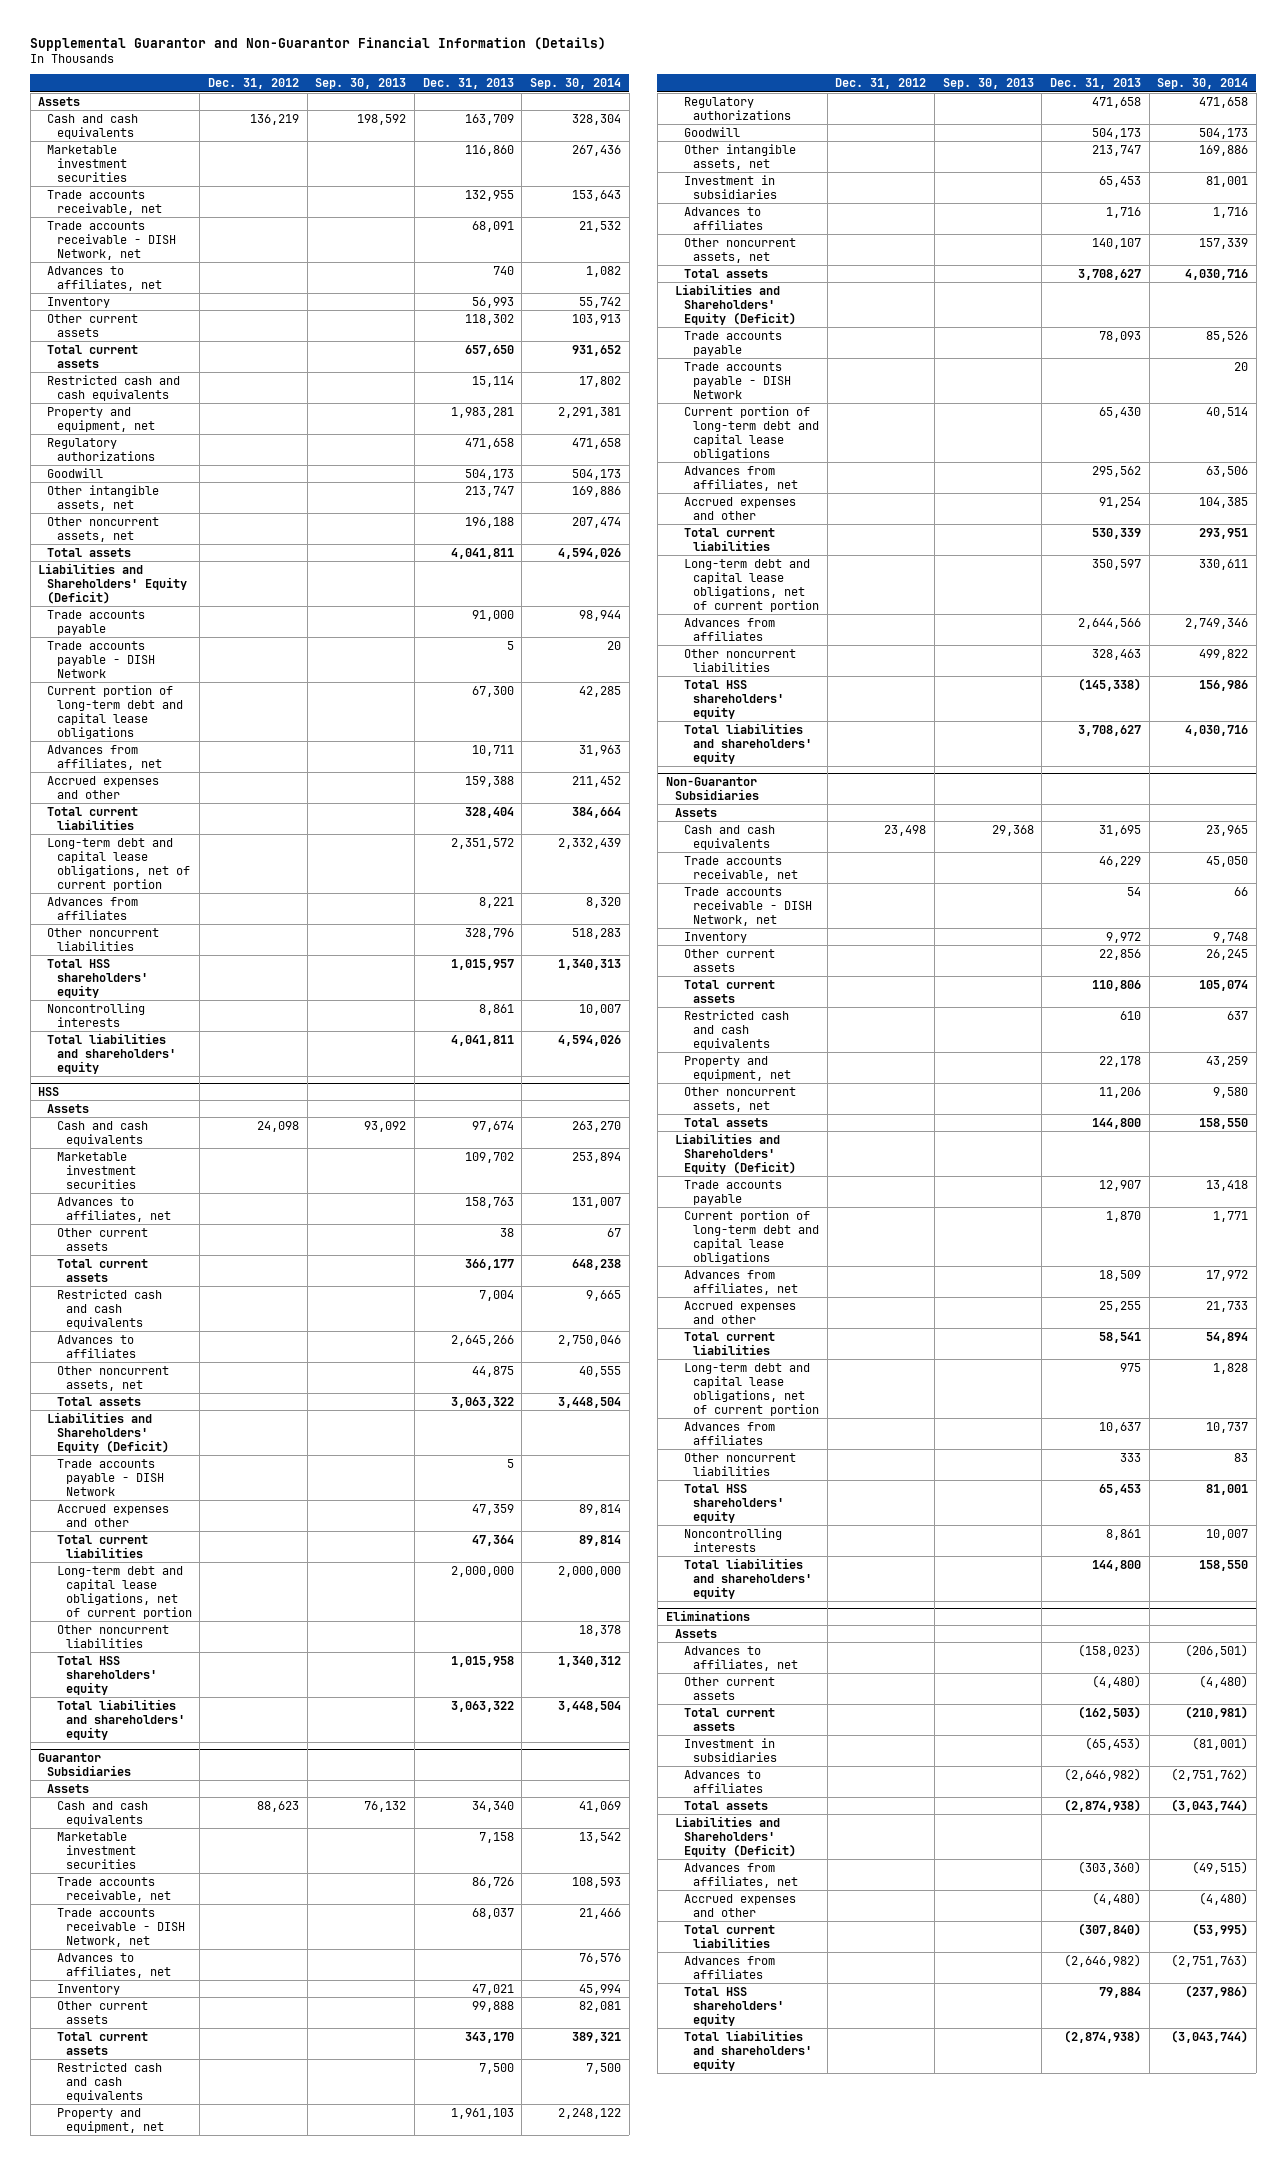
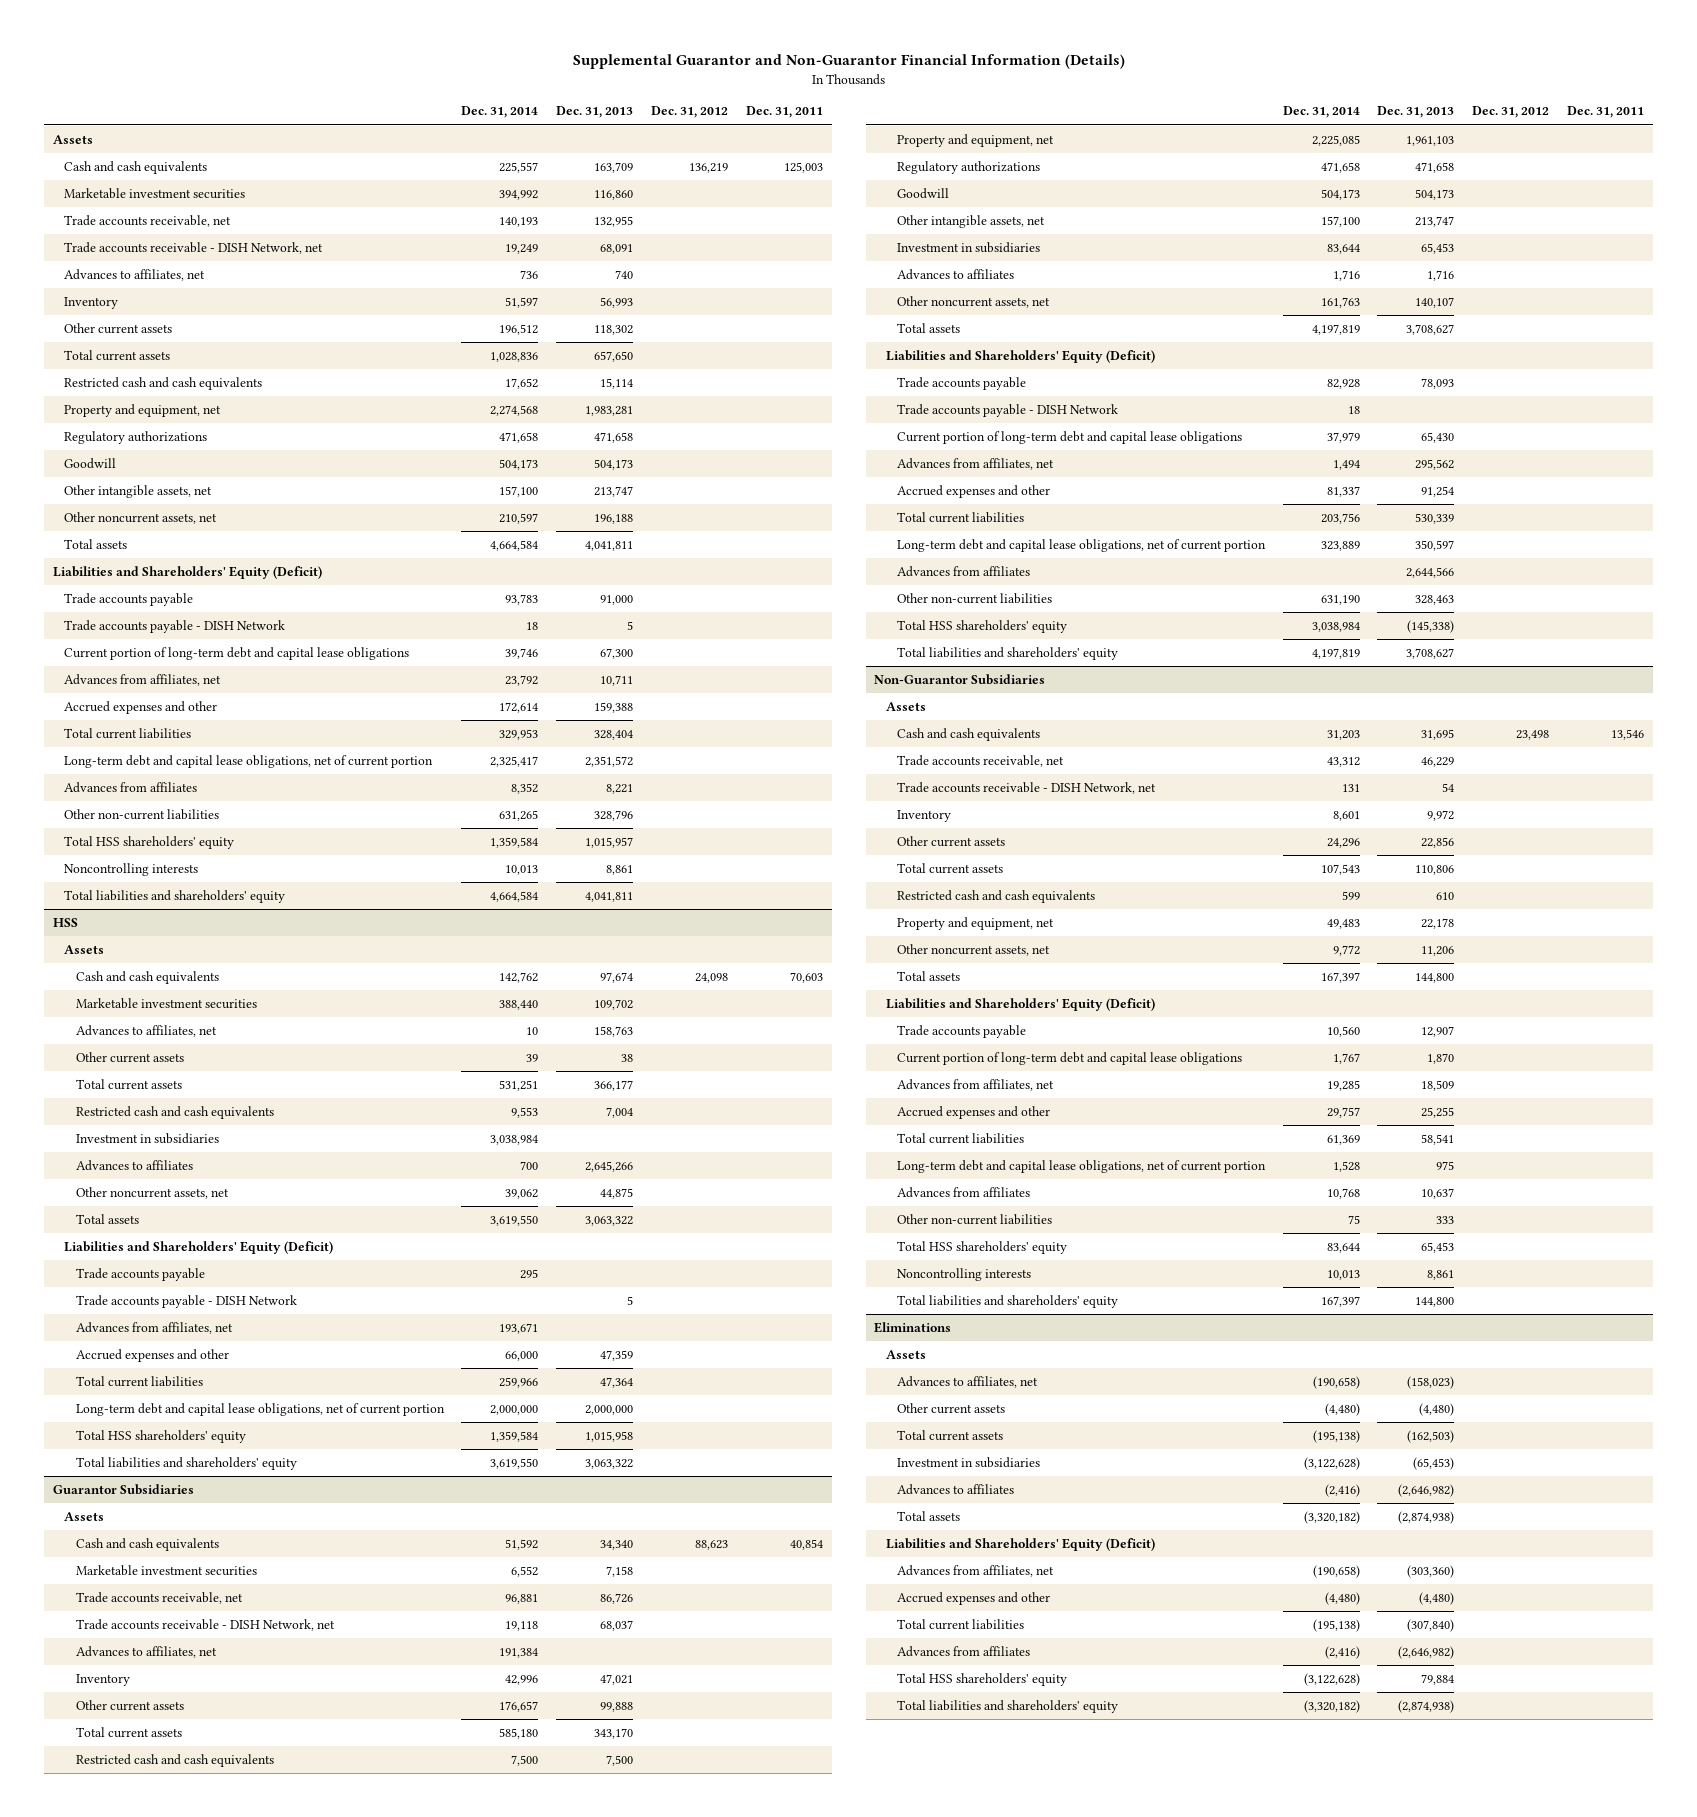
- | Dec. 31, 2012 | Sep. 30, 2013 | Dec. 31, 2013 | Sep. 30, 2014
+ | Dec. 31, 2014 | Dec. 31, 2013 | Dec. 31, 2012 | Dec. 31, 2011
- Other noncurrent liabilities | | | 328,796 | 518,283
+ Other non-current liabilities | 631,265 | 328,796 | |
@ HSS
+ Investment in subsidiaries | 3,038,984 | | |
+ Trade accounts payable | 295 | | |
+ Advances from affiliates, net | 193,671 | | |
- Other noncurrent liabilities | | | | 18,378
@ Guarantor Subsidiaries
- Other noncurrent liabilities | | | 328,463 | 499,822
+ Other non-current liabilities | 631,190 | 328,463 | |
@ Non-Guarantor Subsidiaries
- Other noncurrent liabilities | | | 333 | 83
+ Other non-current liabilities | 75 | 333 | |

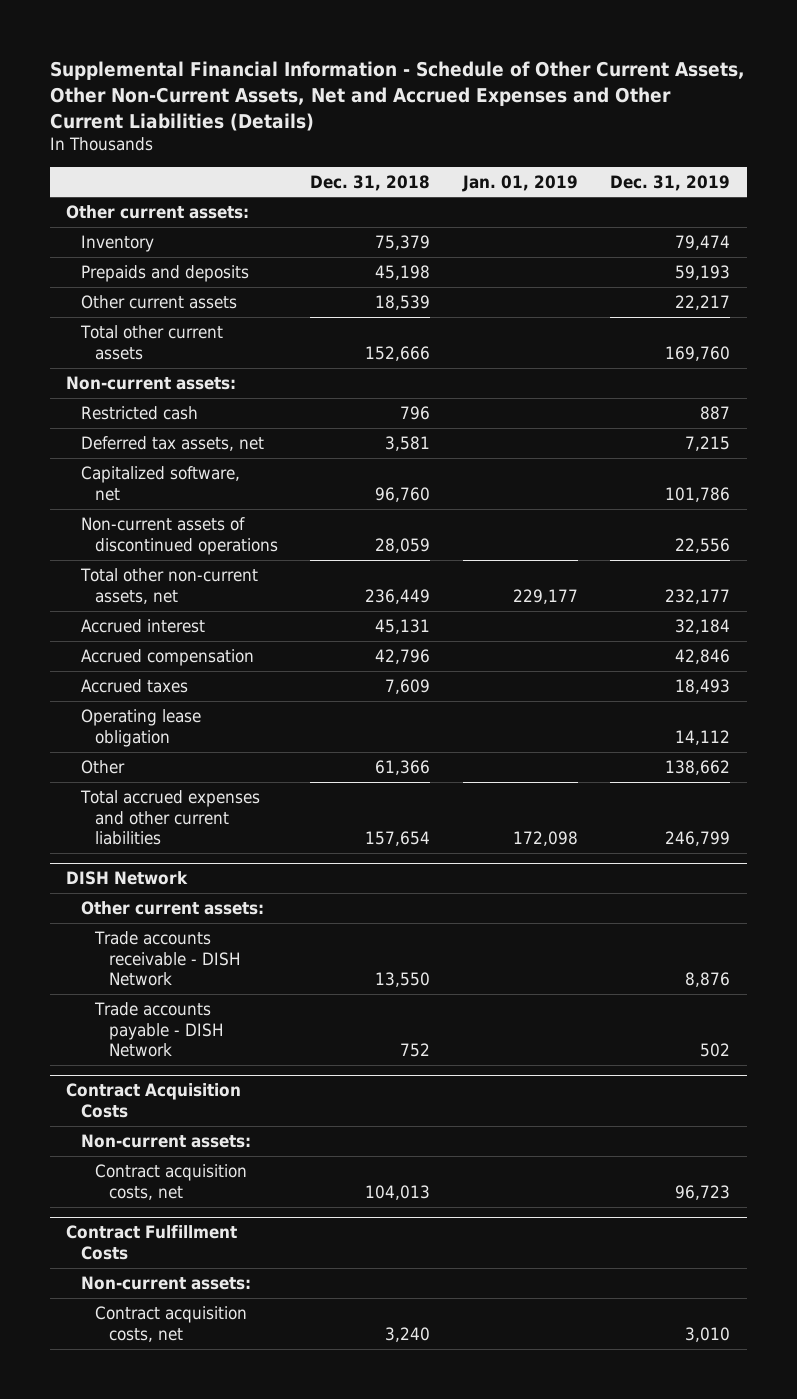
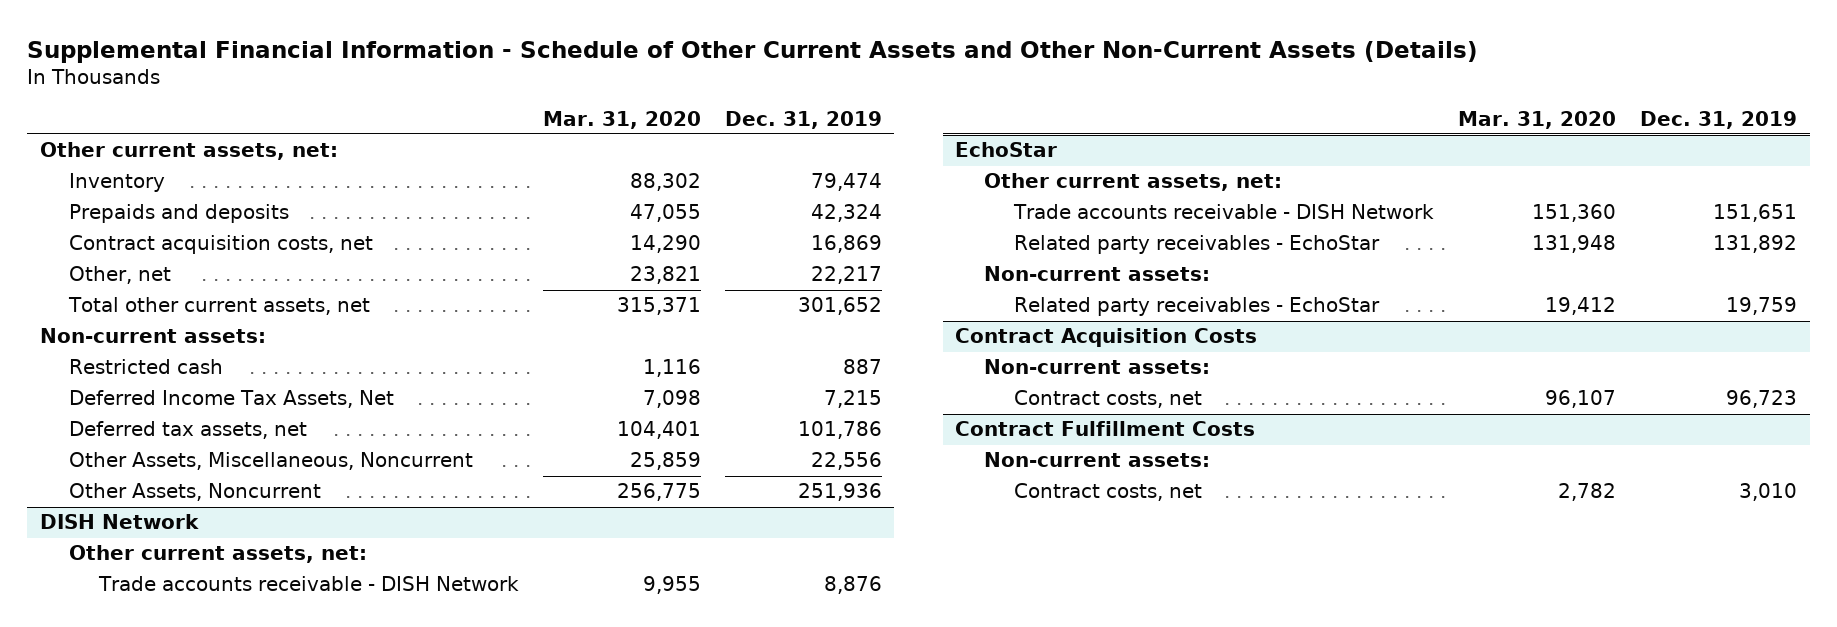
- Supplemental Financial Information - Schedule of Other Current Assets, Other Non-Current Assets, Net and Accrued Expenses and Other Current Liabilities (Details)
+ Supplemental Financial Information - Schedule of Other Current Assets and Other Non-Current Assets (Details)
- | Dec. 31, 2018 | Jan. 01, 2019 | Dec. 31, 2019
+ | Mar. 31, 2020 | Dec. 31, 2019
- Other current assets:
+ Other current assets, net:
- Prepaids and deposits | 45,198 | | 59,193
- Other current assets | 18,539 | | 22,217
- Total other current assets | 152,666 | | 169,760
+ Prepaids and deposits | 47,055 | 42,324
+ Contract acquisition costs, net | 14,290 | 16,869
+ Other, net | 23,821 | 22,217
+ Total other current assets, net | 315,371 | 301,652
- Deferred tax assets, net | 3,581 | | 7,215
- Capitalized software, net | 96,760 | | 101,786
- Non-current assets of discontinued operations | 28,059 | | 22,556
- Total other non-current assets, net | 236,449 | 229,177 | 232,177
- Accrued interest | 45,131 | | 32,184
- Accrued compensation | 42,796 | | 42,846
- Accrued taxes | 7,609 | | 18,493
- Operating lease obligation | | | 14,112
- Other | 61,366 | | 138,662
- Total accrued expenses and other current liabilities | 157,654 | 172,098 | 246,799
+ Deferred Income Tax Assets, Net | 7,098 | 7,215
+ Deferred tax assets, net | 104,401 | 101,786
+ Other Assets, Miscellaneous, Noncurrent | 25,859 | 22,556
+ Other Assets, Noncurrent | 256,775 | 251,936
@ DISH Network
- Other current assets:
+ Other current assets, net:
- Trade accounts payable - DISH Network | 752 | | 502
+ EchoStar
+ Other current assets, net:
+ Trade accounts receivable - DISH Network | 151,360 | 151,651
+ Related party receivables - EchoStar | 131,948 | 131,892
+ Non-current assets:
+ Related party receivables - EchoStar | 19,412 | 19,759
@ Contract Acquisition Costs
- Contract acquisition costs, net | 104,013 | | 96,723
+ Contract costs, net | 96,107 | 96,723
@ Contract Fulfillment Costs
- Contract acquisition costs, net | 3,240 | | 3,010
+ Contract costs, net | 2,782 | 3,010

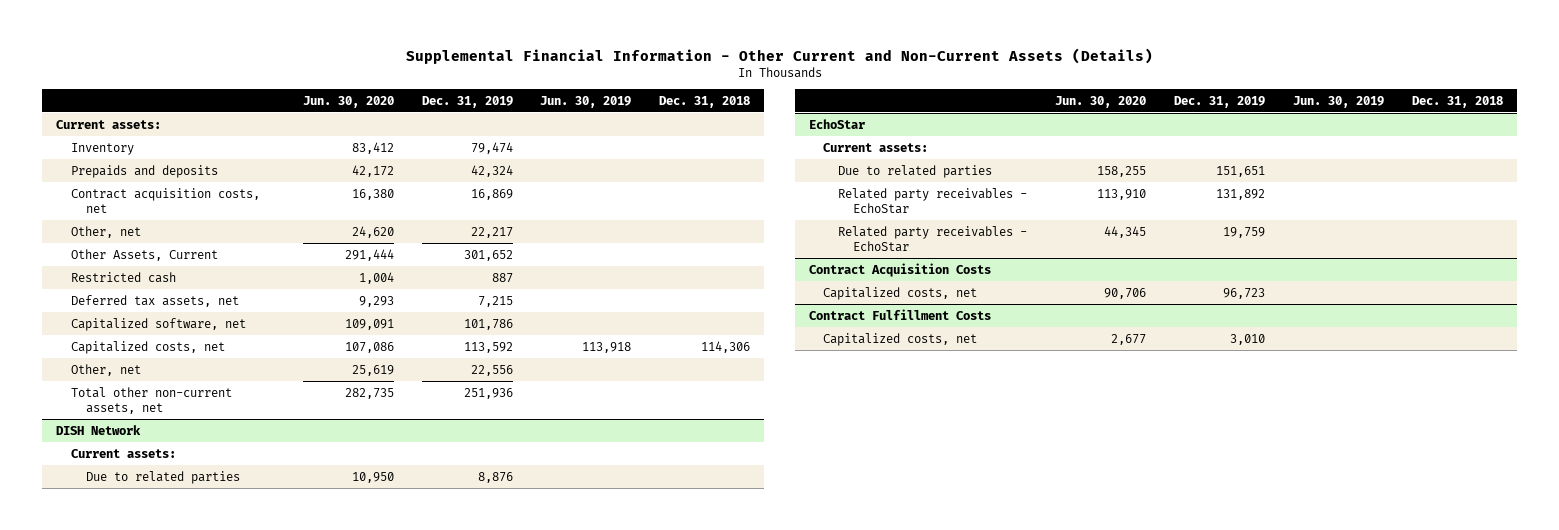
- Supplemental Financial Information - Schedule of Other Current Assets and Other Non-Current Assets (Details)
+ Supplemental Financial Information - Other Current and Non-Current Assets (Details)
- | Mar. 31, 2020 | Dec. 31, 2019
+ | Jun. 30, 2020 | Dec. 31, 2019 | Jun. 30, 2019 | Dec. 31, 2018
- Other current assets, net:
+ Current assets:
- Total other current assets, net | 315,371 | 301,652
- Non-current assets:
+ Other Assets, Current | 291,444 | 301,652 | |
- Deferred Income Tax Assets, Net | 7,098 | 7,215
- Deferred tax assets, net | 104,401 | 101,786
- Other Assets, Miscellaneous, Noncurrent | 25,859 | 22,556
- Other Assets, Noncurrent | 256,775 | 251,936
+ Deferred tax assets, net | 9,293 | 7,215 | |
+ Capitalized software, net | 109,091 | 101,786 | |
+ Capitalized costs, net | 107,086 | 113,592 | 113,918 | 114,306
+ Other, net | 25,619 | 22,556 | |
+ Total other non-current assets, net | 282,735 | 251,936 | |
@ DISH Network
- Other current assets, net:
- Trade accounts receivable - DISH Network | 9,955 | 8,876
+ Current assets:
+ Due to related parties | 10,950 | 8,876 | |
@ EchoStar
- Other current assets, net:
- Trade accounts receivable - DISH Network | 151,360 | 151,651
+ Current assets:
+ Due to related parties | 158,255 | 151,651 | |
- Non-current assets:
@ Contract Acquisition Costs
- Non-current assets:
- Contract costs, net | 96,107 | 96,723
+ Capitalized costs, net | 90,706 | 96,723 | |
@ Contract Fulfillment Costs
- Non-current assets:
- Contract costs, net | 2,782 | 3,010
+ Capitalized costs, net | 2,677 | 3,010 | |

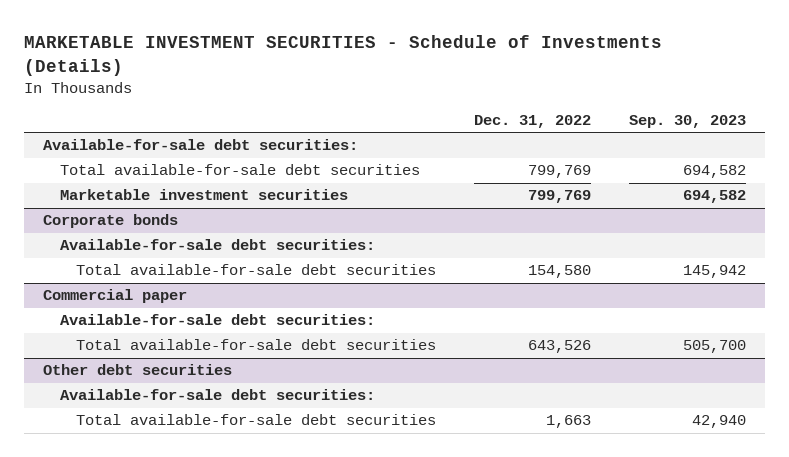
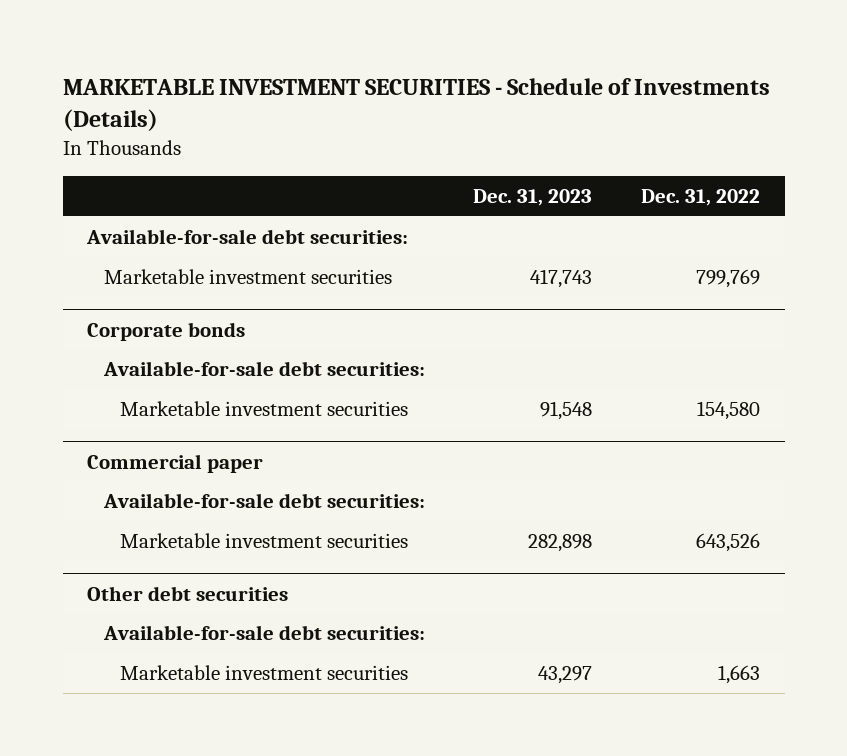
- | Dec. 31, 2022 | Sep. 30, 2023
+ | Dec. 31, 2023 | Dec. 31, 2022
- Total available-for-sale debt securities | 799,769 | 694,582
@ Corporate bonds
- Total available-for-sale debt securities | 154,580 | 145,942
+ Marketable investment securities | 91,548 | 154,580
@ Commercial paper
- Total available-for-sale debt securities | 643,526 | 505,700
+ Marketable investment securities | 282,898 | 643,526
@ Other debt securities
- Total available-for-sale debt securities | 1,663 | 42,940
+ Marketable investment securities | 43,297 | 1,663

